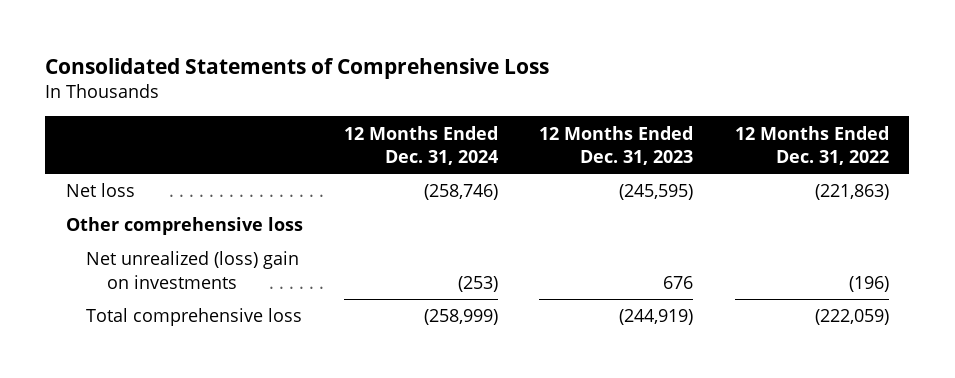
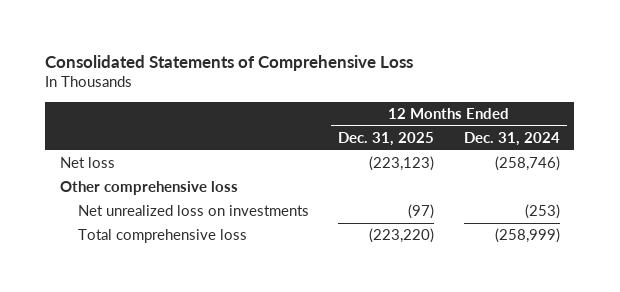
- | 12 Months Ended Dec. 31, 2024 | 12 Months Ended Dec. 31, 2023 | 12 Months Ended Dec. 31, 2022
+ | 12 Months Ended Dec. 31, 2025 | 12 Months Ended Dec. 31, 2024
- Net unrealized (loss) gain on investments | (253) | 676 | (196)
+ Net unrealized loss on investments | (97) | (253)

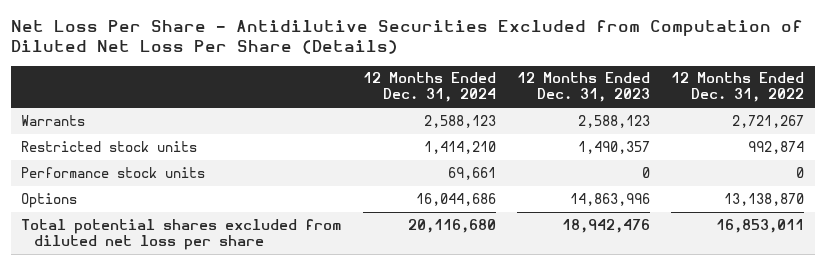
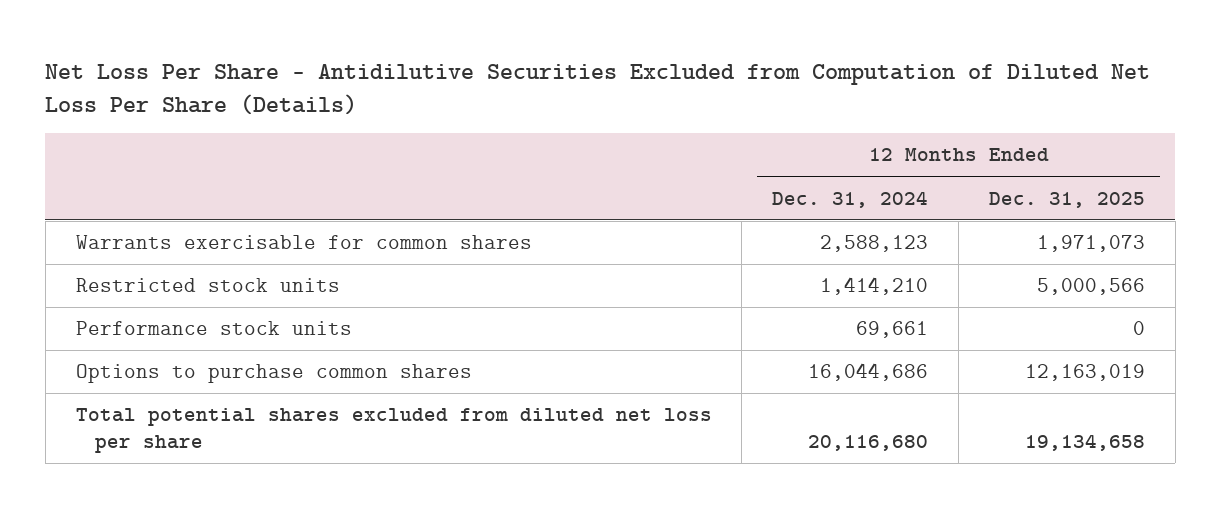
- | 12 Months Ended Dec. 31, 2024 | 12 Months Ended Dec. 31, 2023 | 12 Months Ended Dec. 31, 2022
+ | 12 Months Ended Dec. 31, 2024 | 12 Months Ended Dec. 31, 2025
- Warrants | 2,588,123 | 2,588,123 | 2,721,267
+ Warrants exercisable for common shares | 2,588,123 | 1,971,073
- Options | 16,044,686 | 14,863,996 | 13,138,870
+ Options to purchase common shares | 16,044,686 | 12,163,019

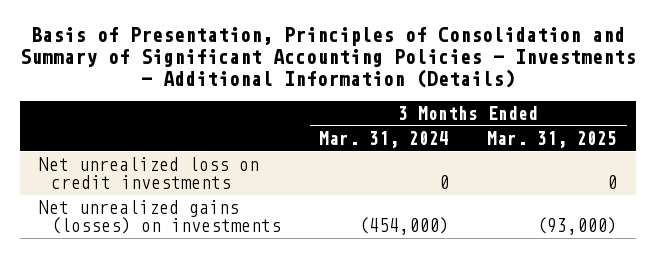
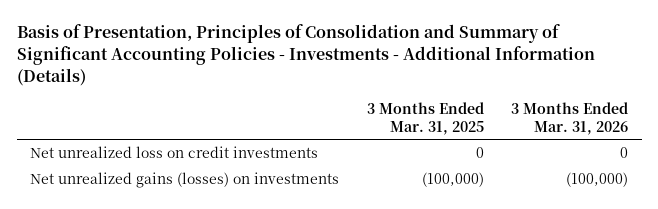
- | 3 Months Ended Mar. 31, 2024 | 3 Months Ended Mar. 31, 2025
+ | 3 Months Ended Mar. 31, 2025 | 3 Months Ended Mar. 31, 2026
- Net unrealized gains (losses) on investments | (454,000) | (93,000)
+ Net unrealized gains (losses) on investments | (100,000) | (100,000)

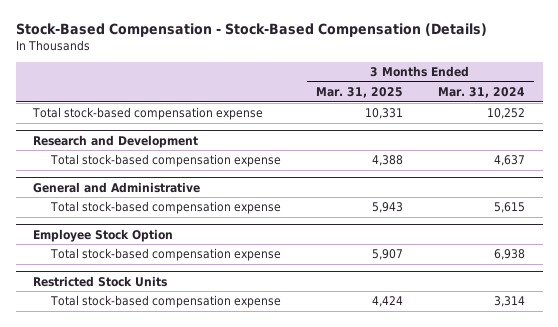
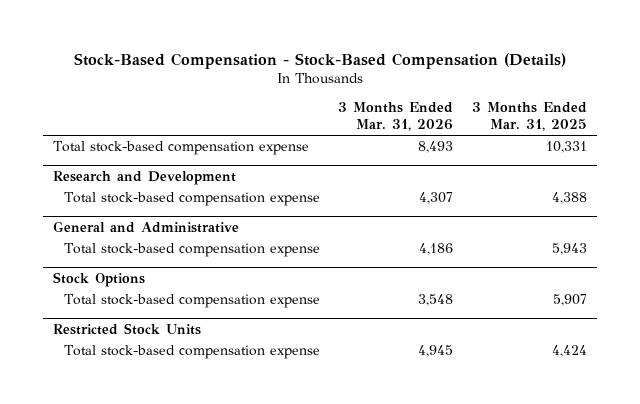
- | 3 Months Ended Mar. 31, 2025 | 3 Months Ended Mar. 31, 2024
+ | 3 Months Ended Mar. 31, 2026 | 3 Months Ended Mar. 31, 2025
- Employee Stock Option
+ Stock Options

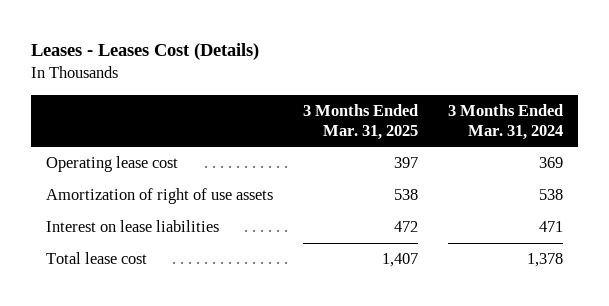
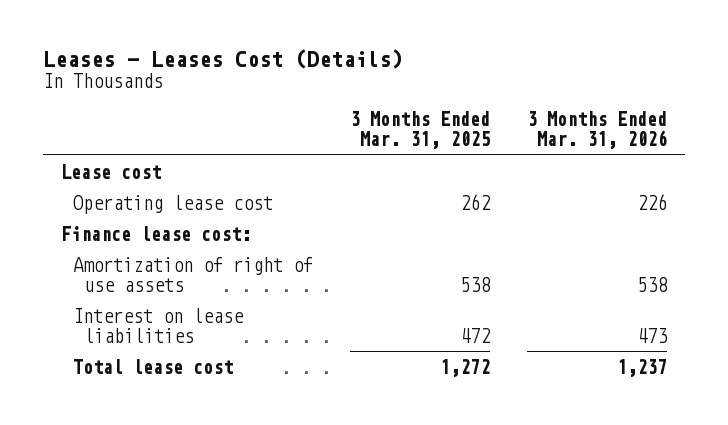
- | 3 Months Ended Mar. 31, 2025 | 3 Months Ended Mar. 31, 2024
+ | 3 Months Ended Mar. 31, 2025 | 3 Months Ended Mar. 31, 2026
- Operating lease cost | 397 | 369
+ Lease cost
+ Operating lease cost | 262 | 226
+ Finance lease cost:
- Total lease cost | 1,407 | 1,378
+ Total lease cost | 1,272 | 1,237

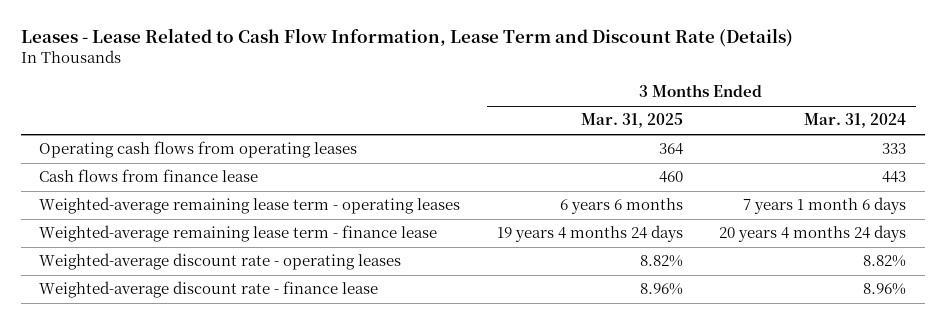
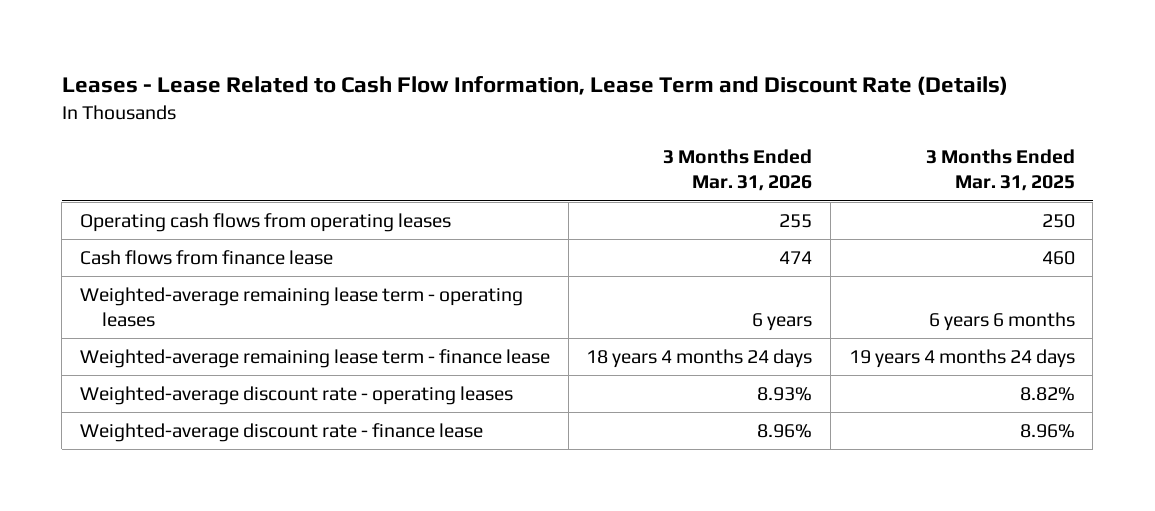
- | 3 Months Ended Mar. 31, 2025 | 3 Months Ended Mar. 31, 2024
+ | 3 Months Ended Mar. 31, 2026 | 3 Months Ended Mar. 31, 2025
- Operating cash flows from operating leases | 364 | 333
+ Operating cash flows from operating leases | 255 | 250

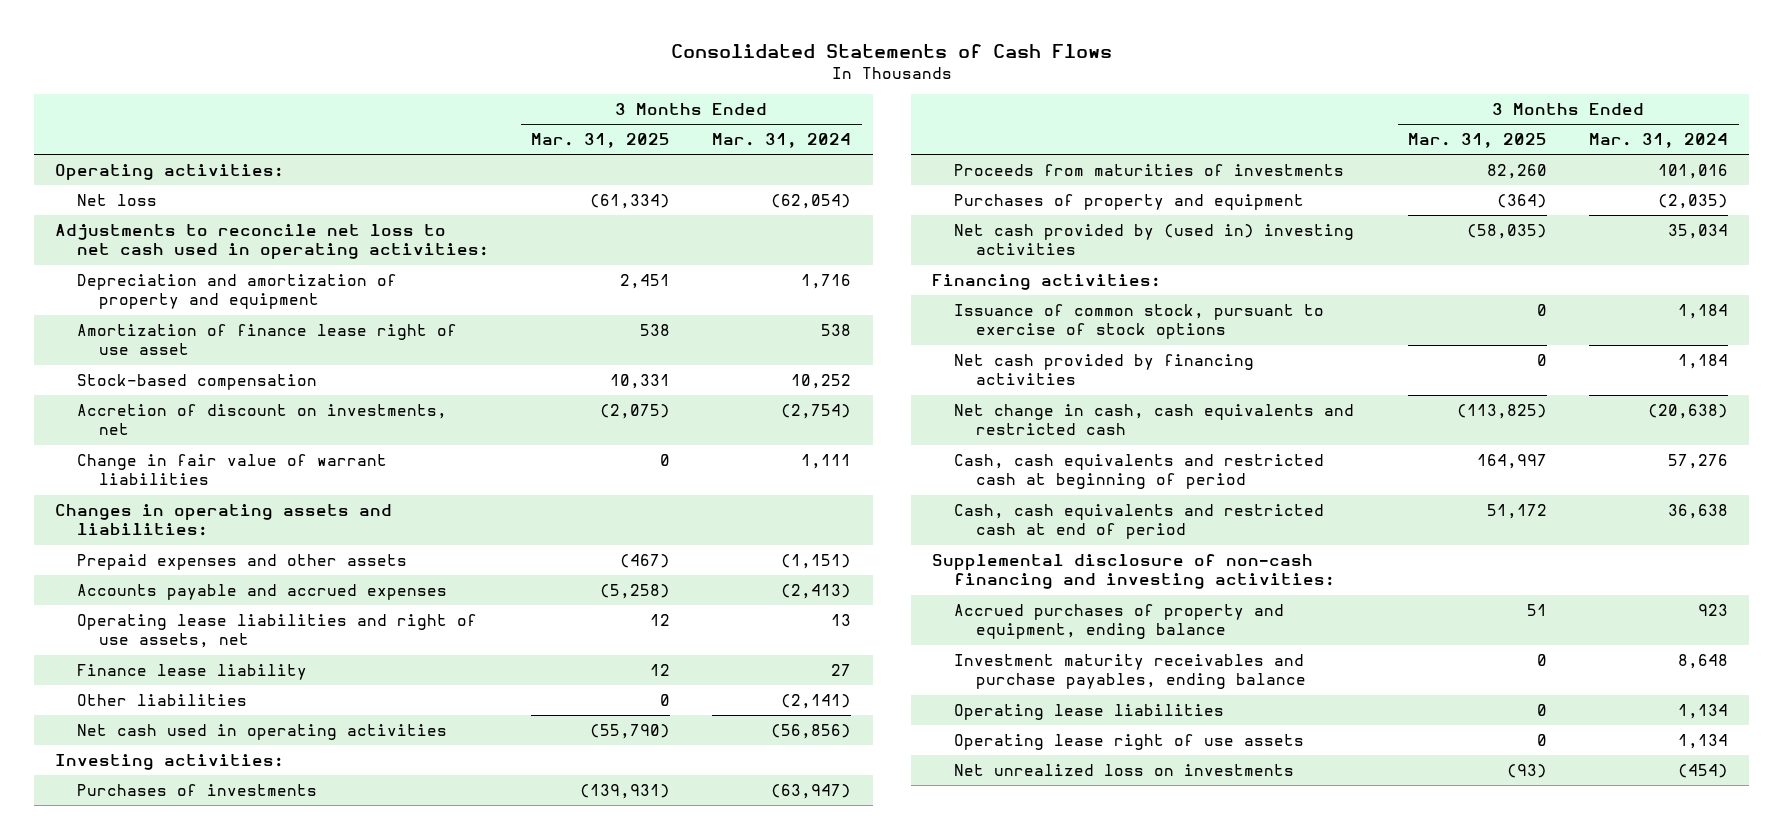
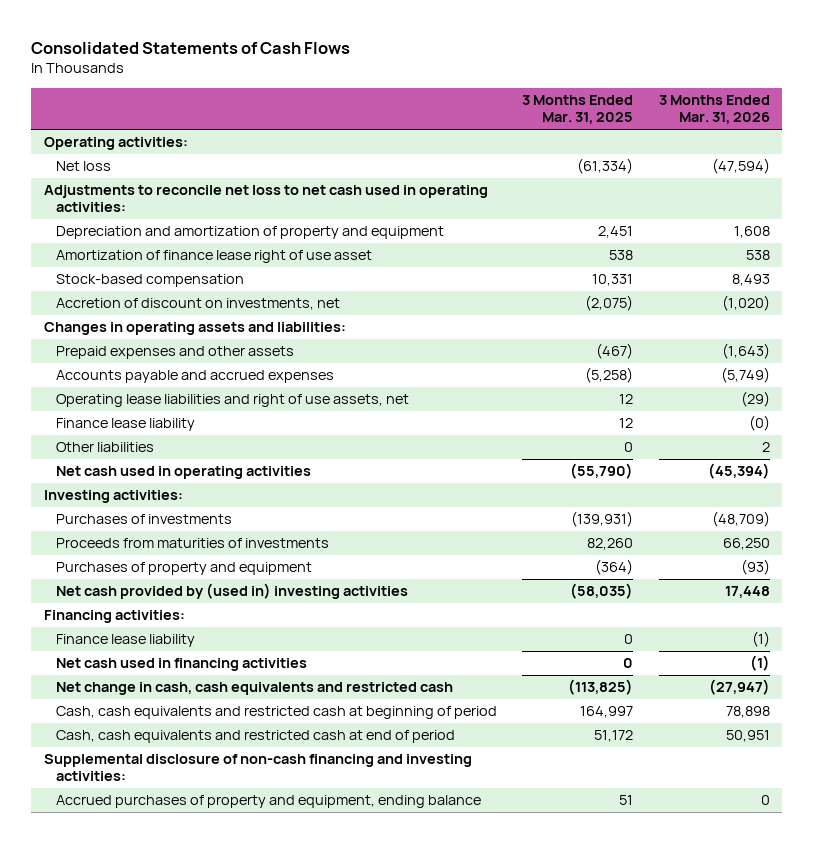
- | 3 Months Ended Mar. 31, 2025 | 3 Months Ended Mar. 31, 2024
+ | 3 Months Ended Mar. 31, 2025 | 3 Months Ended Mar. 31, 2026
- Change in fair value of warrant liabilities | 0 | 1,111
- Issuance of common stock, pursuant to exercise of stock options | 0 | 1,184
- Net cash provided by financing activities | 0 | 1,184
+ Finance lease liability | 0 | (1)
+ Net cash used in financing activities | 0 | (1)
- Investment maturity receivables and purchase payables, ending balance | 0 | 8,648
- Operating lease liabilities | 0 | 1,134
- Operating lease right of use assets | 0 | 1,134
- Net unrealized loss on investments | (93) | (454)

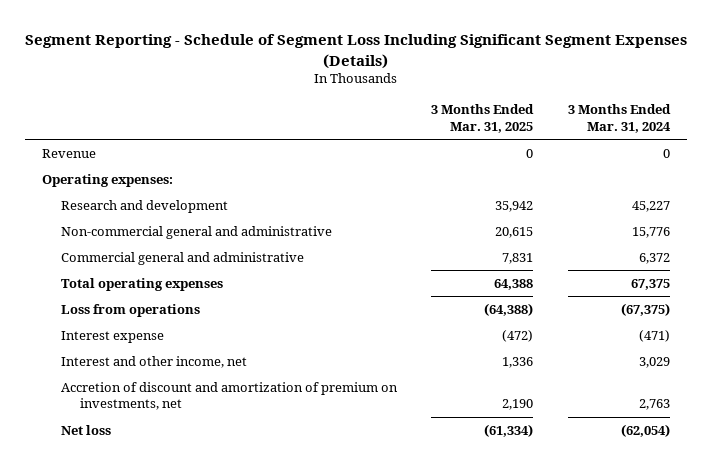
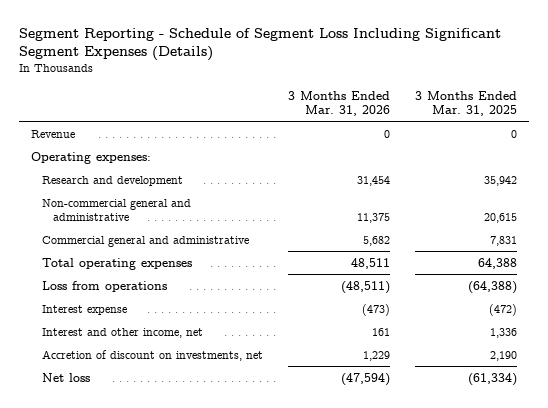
- | 3 Months Ended Mar. 31, 2025 | 3 Months Ended Mar. 31, 2024
+ | 3 Months Ended Mar. 31, 2026 | 3 Months Ended Mar. 31, 2025
- Accretion of discount and amortization of premium on investments, net | 2,190 | 2,763
+ Accretion of discount on investments, net | 1,229 | 2,190

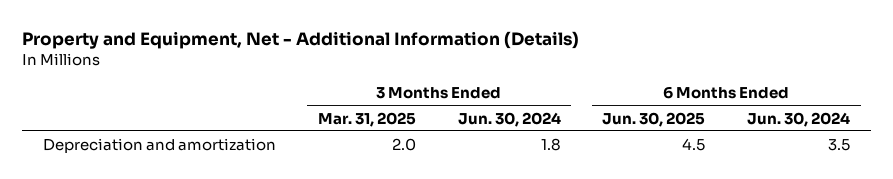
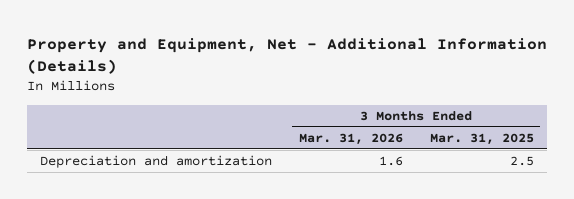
- | 3 Months Ended Mar. 31, 2025 | 3 Months Ended Jun. 30, 2024 | 6 Months Ended Jun. 30, 2025 | 6 Months Ended Jun. 30, 2024
+ | 3 Months Ended Mar. 31, 2026 | 3 Months Ended Mar. 31, 2025
- Depreciation and amortization | 2.0 | 1.8 | 4.5 | 3.5
+ Depreciation and amortization | 1.6 | 2.5

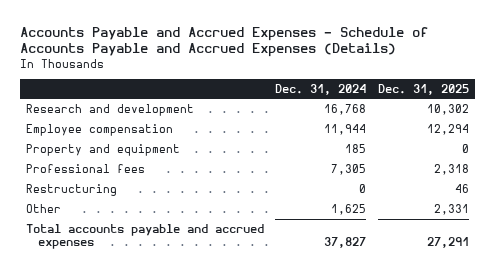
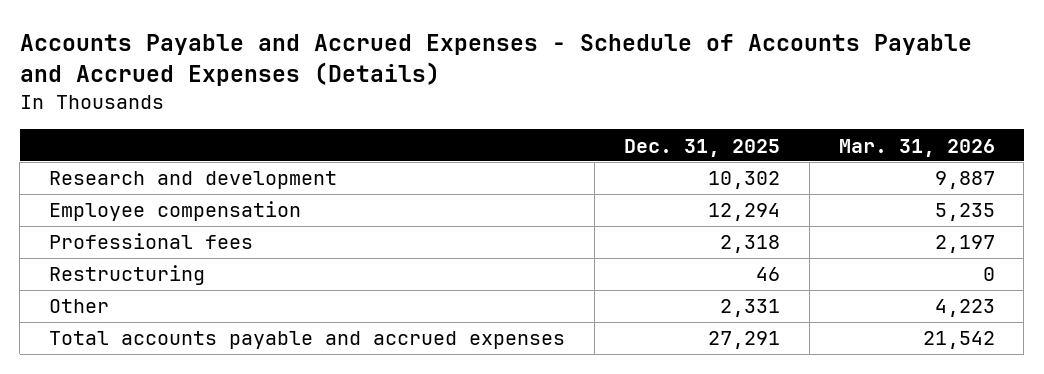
- | Dec. 31, 2024 | Dec. 31, 2025
+ | Dec. 31, 2025 | Mar. 31, 2026
- Property and equipment | 185 | 0

